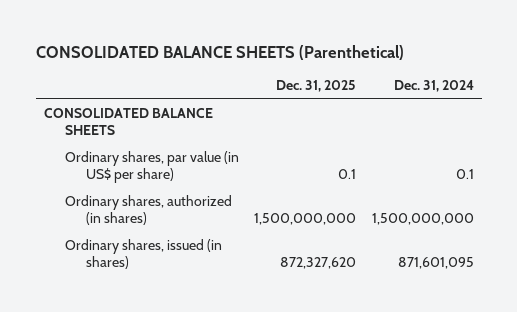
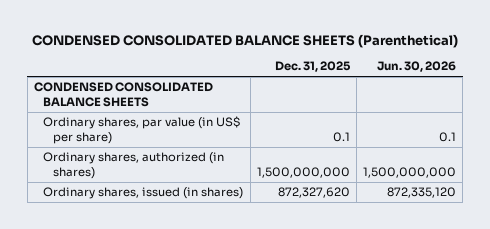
- CONSOLIDATED BALANCE SHEETS (Parenthetical)
+ CONDENSED CONSOLIDATED BALANCE SHEETS (Parenthetical)
- | Dec. 31, 2025 | Dec. 31, 2024
+ | Dec. 31, 2025 | Jun. 30, 2026
- CONSOLIDATED BALANCE SHEETS
+ CONDENSED CONSOLIDATED BALANCE SHEETS

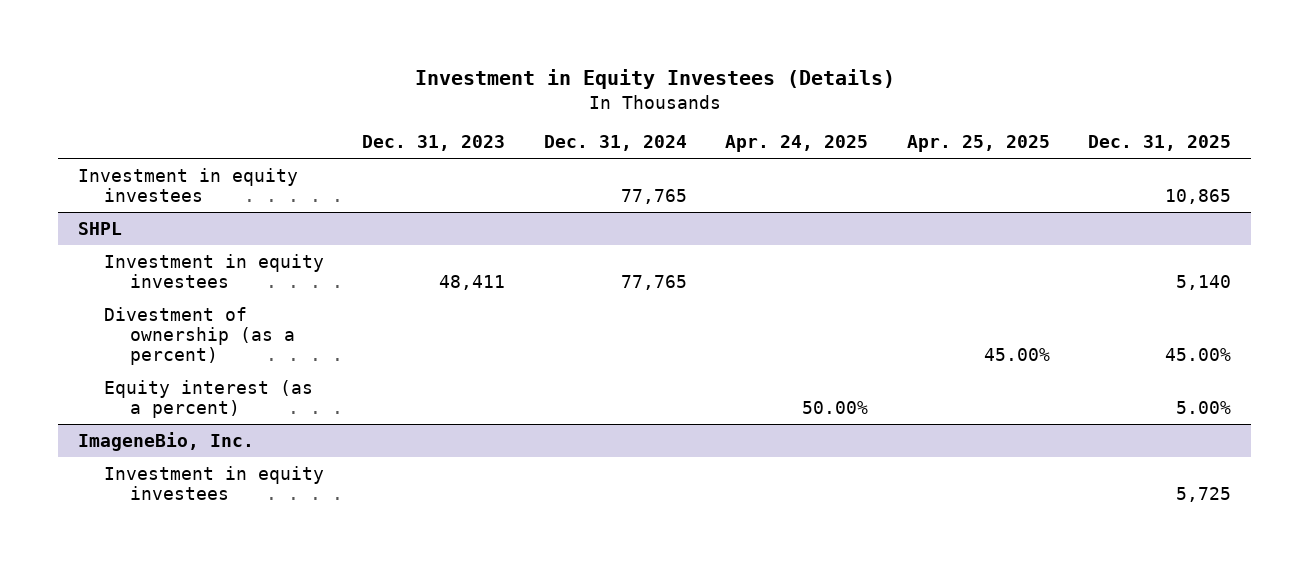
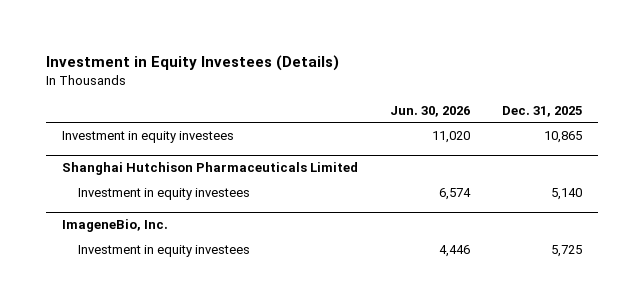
- | Dec. 31, 2023 | Dec. 31, 2024 | Apr. 24, 2025 | Apr. 25, 2025 | Dec. 31, 2025
+ | Jun. 30, 2026 | Dec. 31, 2025
- SHPL
+ Shanghai Hutchison Pharmaceuticals Limited
- Divestment of ownership (as a percent) | | | | 45.00% | 45.00%
- Equity interest (as a percent) | | | 50.00% | | 5.00%

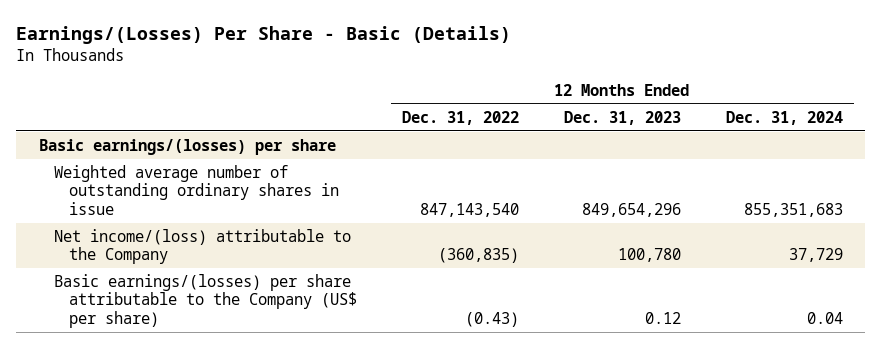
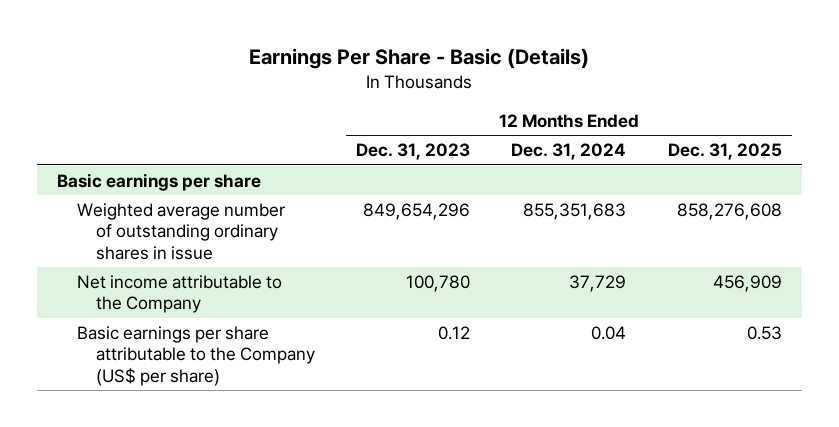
- Earnings/(Losses) Per Share - Basic (Details)
+ Earnings Per Share - Basic (Details)
- | 12 Months Ended Dec. 31, 2022 | 12 Months Ended Dec. 31, 2023 | 12 Months Ended Dec. 31, 2024
+ | 12 Months Ended Dec. 31, 2023 | 12 Months Ended Dec. 31, 2024 | 12 Months Ended Dec. 31, 2025
- Basic earnings/(losses) per share
+ Basic earnings per share
- Net income/(loss) attributable to the Company | (360,835) | 100,780 | 37,729
- Basic earnings/(losses) per share attributable to the Company (US$ per share) | (0.43) | 0.12 | 0.04
+ Net income attributable to the Company | 100,780 | 37,729 | 456,909
+ Basic earnings per share attributable to the Company (US$ per share) | 0.12 | 0.04 | 0.53

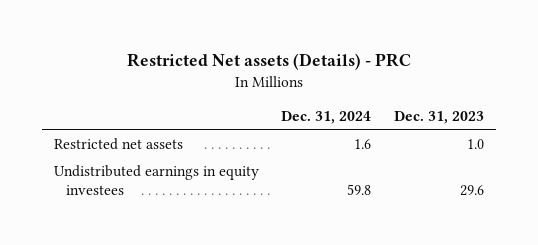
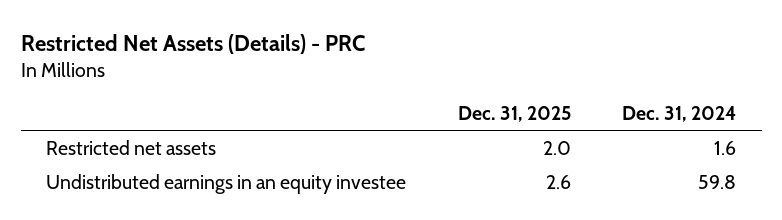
- Restricted Net assets (Details) - PRC
+ Restricted Net Assets (Details) - PRC
- | Dec. 31, 2024 | Dec. 31, 2023
+ | Dec. 31, 2025 | Dec. 31, 2024
- Undistributed earnings in equity investees | 59.8 | 29.6
+ Undistributed earnings in an equity investee | 2.6 | 59.8

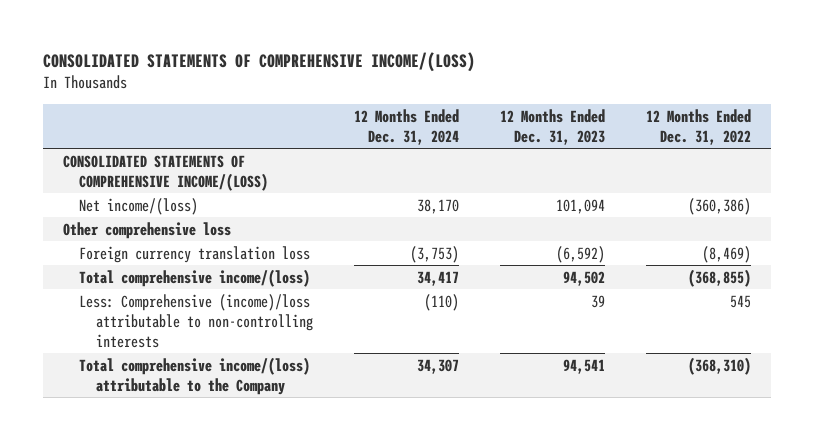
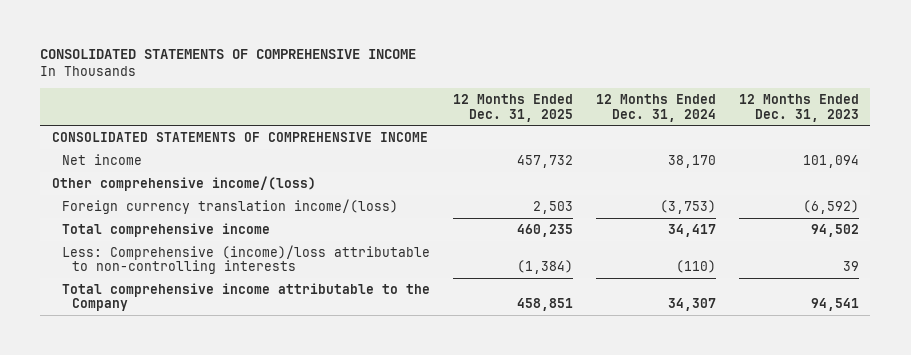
- CONSOLIDATED STATEMENTS OF COMPREHENSIVE INCOME/(LOSS)
+ CONSOLIDATED STATEMENTS OF COMPREHENSIVE INCOME
- | 12 Months Ended Dec. 31, 2024 | 12 Months Ended Dec. 31, 2023 | 12 Months Ended Dec. 31, 2022
+ | 12 Months Ended Dec. 31, 2025 | 12 Months Ended Dec. 31, 2024 | 12 Months Ended Dec. 31, 2023
- CONSOLIDATED STATEMENTS OF COMPREHENSIVE INCOME/(LOSS)
- Net income/(loss) | 38,170 | 101,094 | (360,386)
- Other comprehensive loss
- Foreign currency translation loss | (3,753) | (6,592) | (8,469)
- Total comprehensive income/(loss) | 34,417 | 94,502 | (368,855)
+ CONSOLIDATED STATEMENTS OF COMPREHENSIVE INCOME
+ Net income | 457,732 | 38,170 | 101,094
+ Other comprehensive income/(loss)
+ Foreign currency translation income/(loss) | 2,503 | (3,753) | (6,592)
+ Total comprehensive income | 460,235 | 34,417 | 94,502
- Total comprehensive income/(loss) attributable to the Company | 34,307 | 94,541 | (368,310)
+ Total comprehensive income attributable to the Company | 458,851 | 34,307 | 94,541

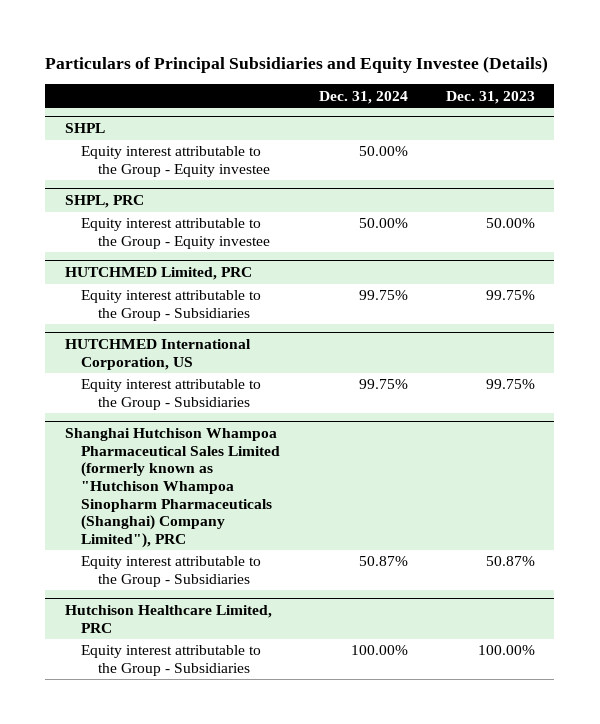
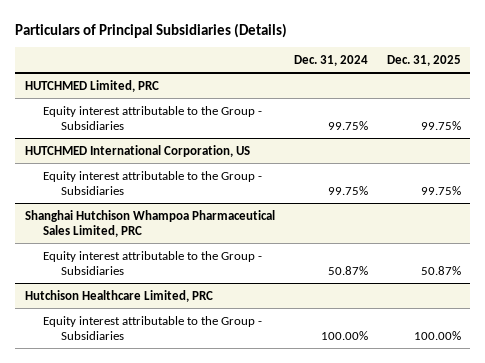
- Particulars of Principal Subsidiaries and Equity Investee (Details)
+ Particulars of Principal Subsidiaries (Details)
- | Dec. 31, 2024 | Dec. 31, 2023
+ | Dec. 31, 2024 | Dec. 31, 2025
- SHPL
- Equity interest attributable to the Group - Equity investee | 50.00% |
- SHPL, PRC
- Equity interest attributable to the Group - Equity investee | 50.00% | 50.00%
- Shanghai Hutchison Whampoa Pharmaceutical Sales Limited (formerly known as "Hutchison Whampoa Sinopharm Pharmaceuticals (Shanghai) Company Limited"), PRC
+ Shanghai Hutchison Whampoa Pharmaceutical Sales Limited, PRC

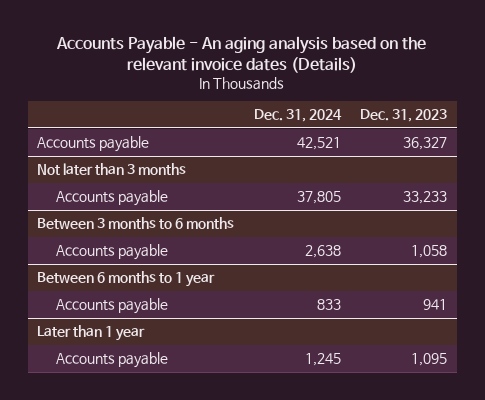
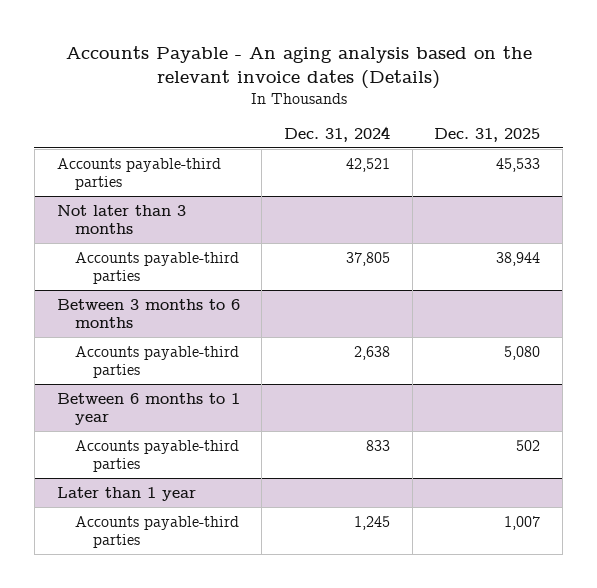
- | Dec. 31, 2024 | Dec. 31, 2023
+ | Dec. 31, 2024 | Dec. 31, 2025
- Accounts payable | 42,521 | 36,327
+ Accounts payable-third parties | 42,521 | 45,533
@ Not later than 3 months
- Accounts payable | 37,805 | 33,233
+ Accounts payable-third parties | 37,805 | 38,944
@ Between 3 months to 6 months
- Accounts payable | 2,638 | 1,058
+ Accounts payable-third parties | 2,638 | 5,080
@ Between 6 months to 1 year
- Accounts payable | 833 | 941
+ Accounts payable-third parties | 833 | 502
@ Later than 1 year
- Accounts payable | 1,245 | 1,095
+ Accounts payable-third parties | 1,245 | 1,007

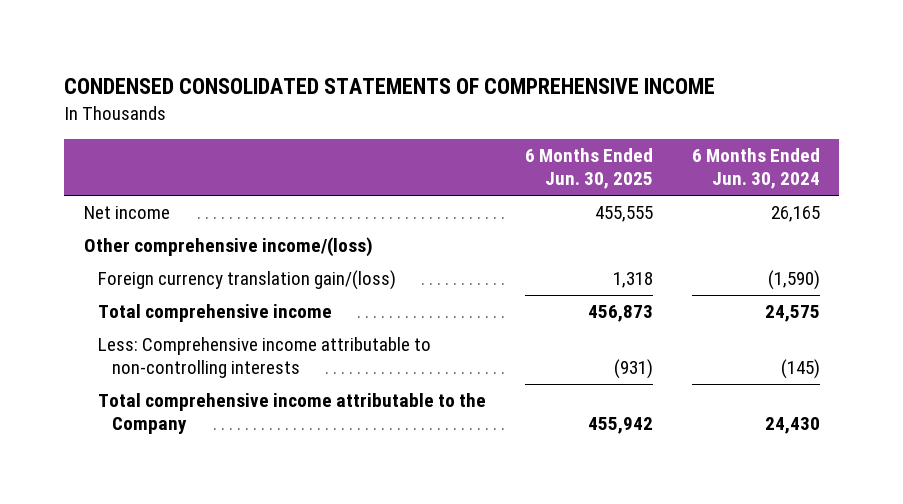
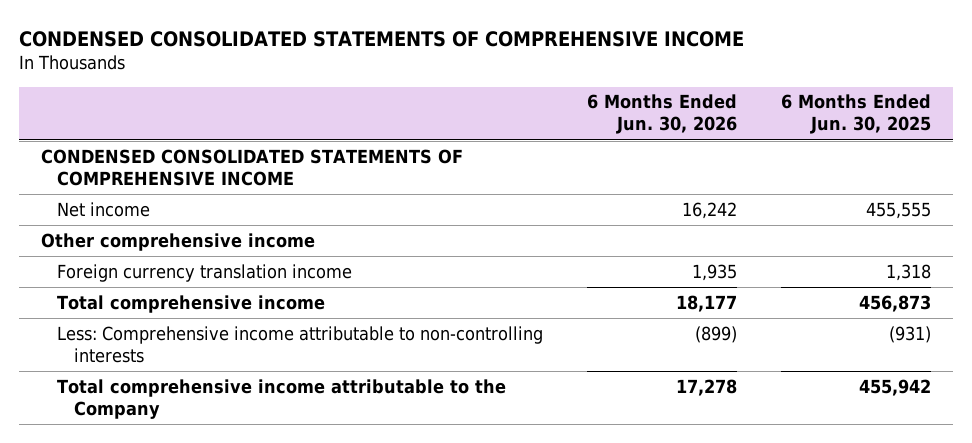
- | 6 Months Ended Jun. 30, 2025 | 6 Months Ended Jun. 30, 2024
+ | 6 Months Ended Jun. 30, 2026 | 6 Months Ended Jun. 30, 2025
+ CONDENSED CONSOLIDATED STATEMENTS OF COMPREHENSIVE INCOME
- Other comprehensive income/(loss)
- Foreign currency translation gain/(loss) | 1,318 | (1,590)
+ Other comprehensive income
+ Foreign currency translation income | 1,935 | 1,318

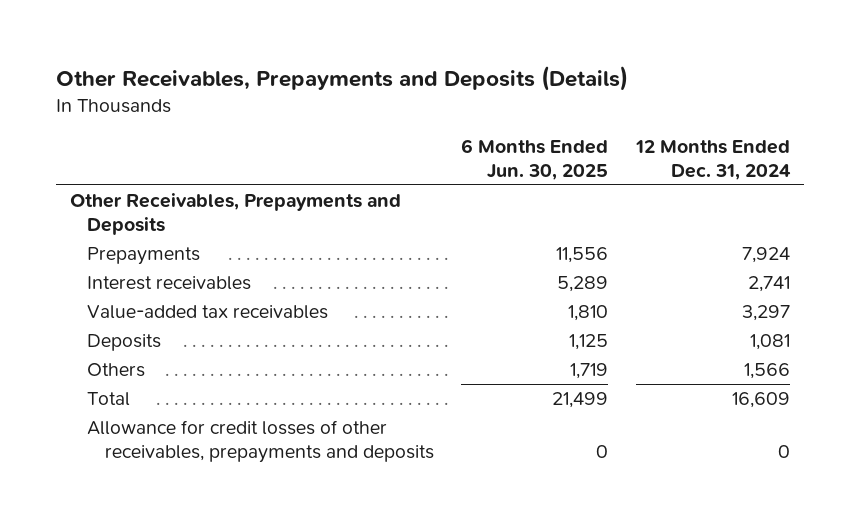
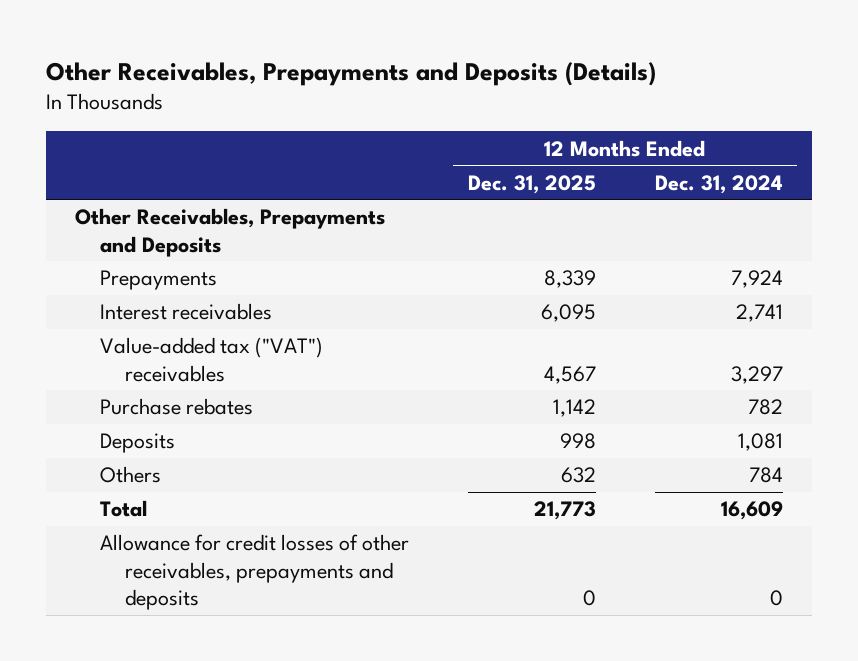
- | 6 Months Ended Jun. 30, 2025 | 12 Months Ended Dec. 31, 2024
+ | 12 Months Ended Dec. 31, 2025 | 12 Months Ended Dec. 31, 2024
- Value-added tax receivables | 1,810 | 3,297
+ Value-added tax ("VAT") receivables | 4,567 | 3,297
+ Purchase rebates | 1,142 | 782
- Others | 1,719 | 1,566
+ Others | 632 | 784

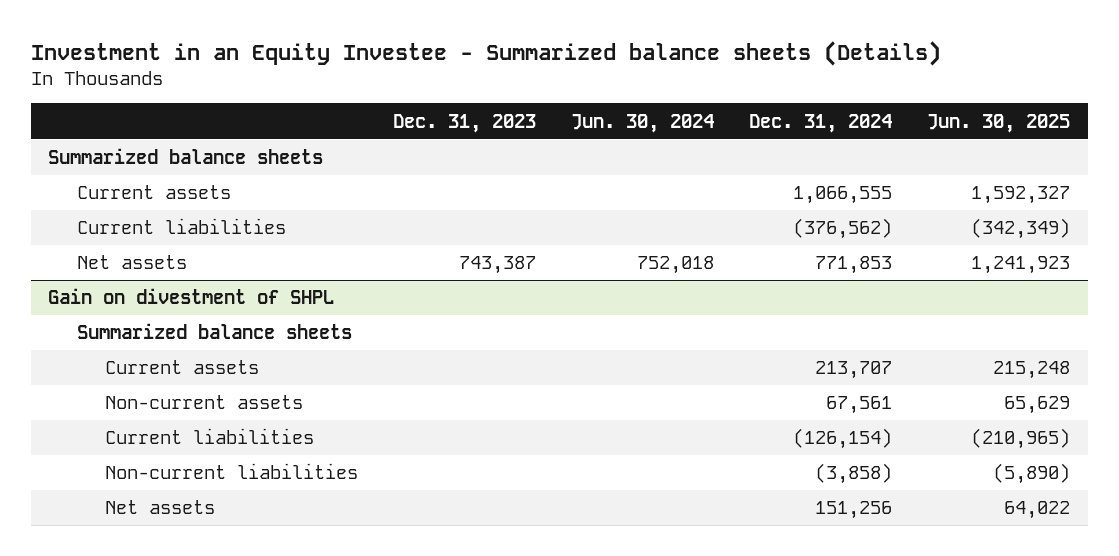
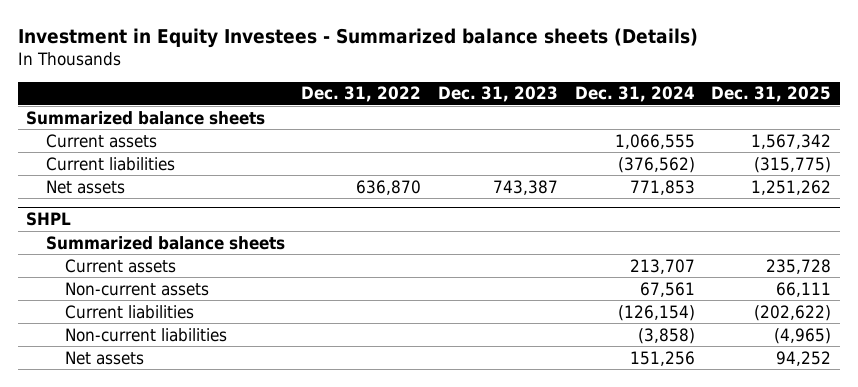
- Investment in an Equity Investee - Summarized balance sheets (Details)
+ Investment in Equity Investees - Summarized balance sheets (Details)
- | Dec. 31, 2023 | Jun. 30, 2024 | Dec. 31, 2024 | Jun. 30, 2025
+ | Dec. 31, 2022 | Dec. 31, 2023 | Dec. 31, 2024 | Dec. 31, 2025
- Gain on divestment of SHPL
+ SHPL

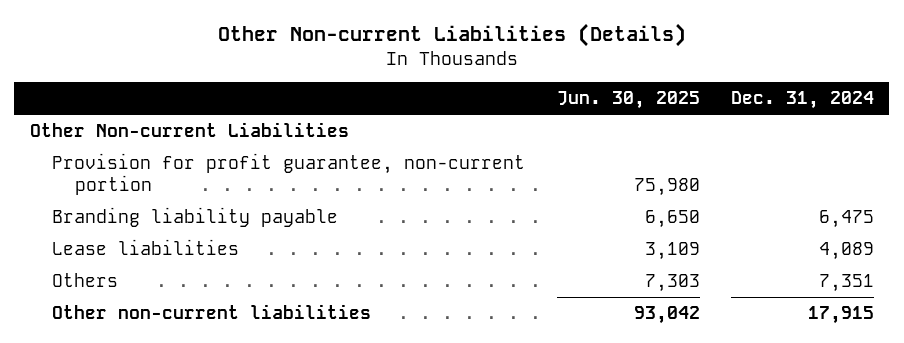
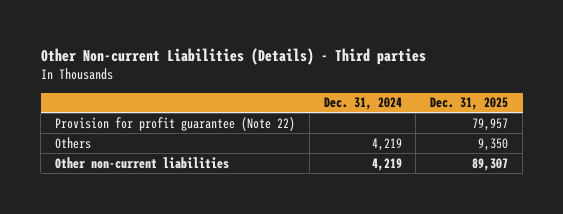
- Other Non-current Liabilities (Details)
+ Other Non-current Liabilities (Details) - Third parties
- | Jun. 30, 2025 | Dec. 31, 2024
+ | Dec. 31, 2024 | Dec. 31, 2025
- Other Non-current Liabilities
- Provision for profit guarantee, non-current portion | 75,980 |
- Branding liability payable | 6,650 | 6,475
- Lease liabilities | 3,109 | 4,089
- Others | 7,303 | 7,351
- Other non-current liabilities | 93,042 | 17,915
+ Provision for profit guarantee (Note 22) | | 79,957
+ Others | 4,219 | 9,350
+ Other non-current liabilities | 4,219 | 89,307

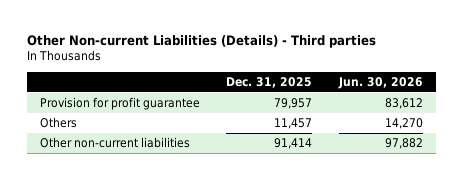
- | Dec. 31, 2024 | Dec. 31, 2025
+ | Dec. 31, 2025 | Jun. 30, 2026
- Provision for profit guarantee (Note 22) | | 79,957
- Others | 4,219 | 9,350
- Other non-current liabilities | 4,219 | 89,307
+ Provision for profit guarantee | 79,957 | 83,612
+ Others | 11,457 | 14,270
+ Other non-current liabilities | 91,414 | 97,882

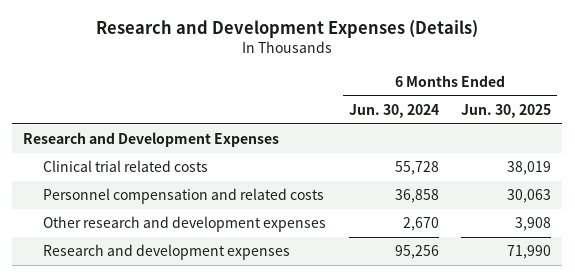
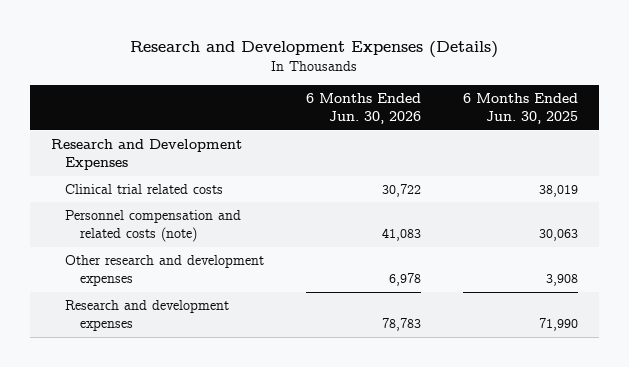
- | 6 Months Ended Jun. 30, 2024 | 6 Months Ended Jun. 30, 2025
+ | 6 Months Ended Jun. 30, 2026 | 6 Months Ended Jun. 30, 2025
- Personnel compensation and related costs | 36,858 | 30,063
+ Personnel compensation and related costs (note) | 41,083 | 30,063

